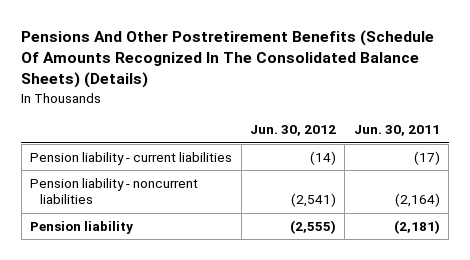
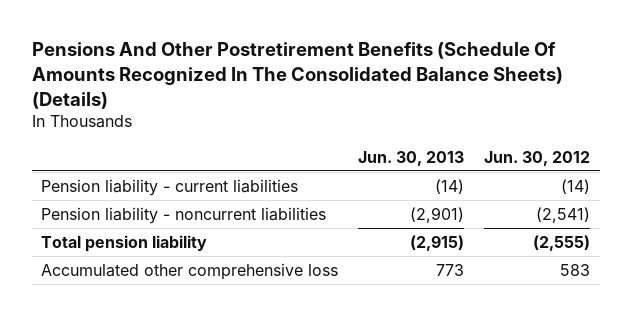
- | Jun. 30, 2012 | Jun. 30, 2011
+ | Jun. 30, 2013 | Jun. 30, 2012
- Pension liability | (2,555) | (2,181)
+ Total pension liability | (2,915) | (2,555)
+ Accumulated other comprehensive loss | 773 | 583

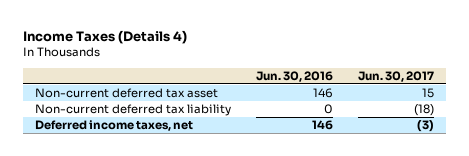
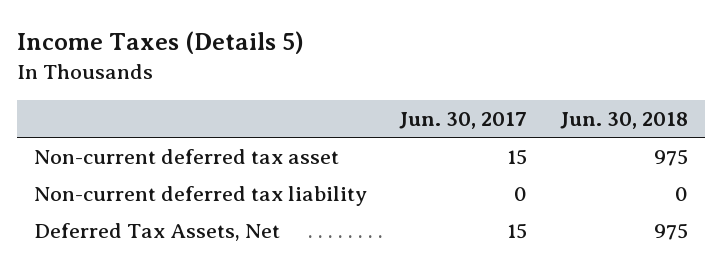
- Income Taxes (Details 4)
+ Income Taxes (Details 5)
- | Jun. 30, 2016 | Jun. 30, 2017
+ | Jun. 30, 2017 | Jun. 30, 2018
- Non-current deferred tax liability | 0 | (18)
- Deferred income taxes, net | 146 | (3)
+ Non-current deferred tax liability | 0 | 0
+ Deferred Tax Assets, Net | 15 | 975

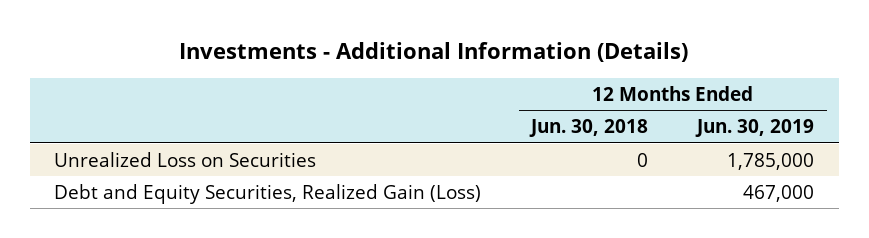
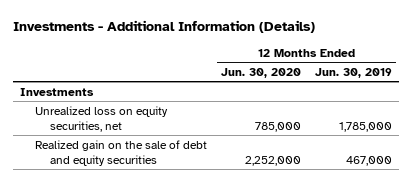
- | 12 Months Ended Jun. 30, 2018 | 12 Months Ended Jun. 30, 2019
+ | 12 Months Ended Jun. 30, 2020 | 12 Months Ended Jun. 30, 2019
- Unrealized Loss on Securities | 0 | 1,785,000
- Debt and Equity Securities, Realized Gain (Loss) | | 467,000
+ Investments
+ Unrealized loss on equity securities, net | 785,000 | 1,785,000
+ Realized gain on the sale of debt and equity securities | 2,252,000 | 467,000

